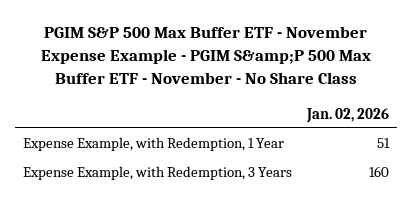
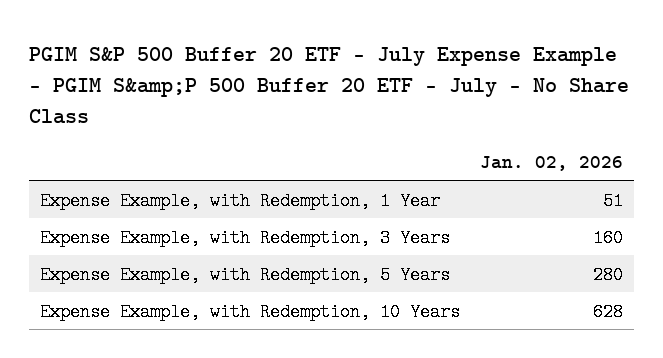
- PGIM S&P 500 Max Buffer ETF - November Expense Example - PGIM S&amp;P 500 Max Buffer ETF - November - No Share Class
+ PGIM S&P 500 Buffer 20 ETF - July Expense Example - PGIM S&amp;P 500 Buffer 20 ETF - July - No Share Class
+ Expense Example, with Redemption, 5 Years | 280
+ Expense Example, with Redemption, 10 Years | 628

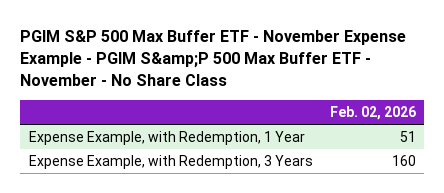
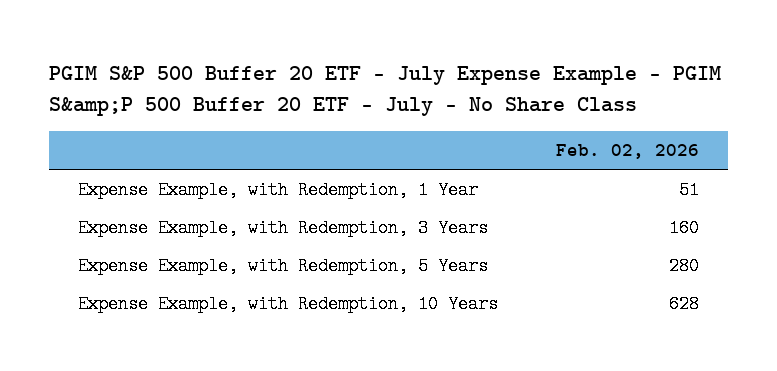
- PGIM S&P 500 Max Buffer ETF - November Expense Example - PGIM S&amp;P 500 Max Buffer ETF - November - No Share Class
+ PGIM S&P 500 Buffer 20 ETF - July Expense Example - PGIM S&amp;P 500 Buffer 20 ETF - July - No Share Class
+ Expense Example, with Redemption, 5 Years | 280
+ Expense Example, with Redemption, 10 Years | 628

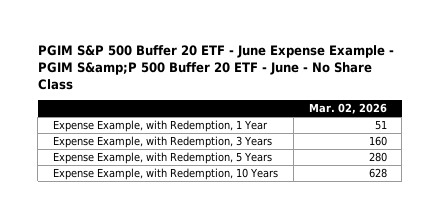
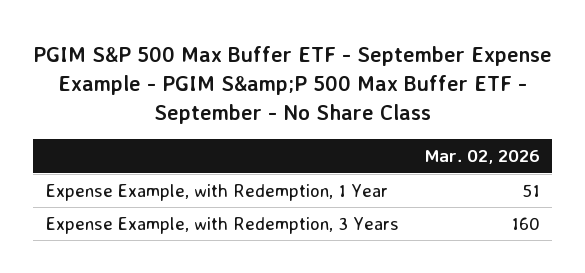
- PGIM S&P 500 Buffer 20 ETF - June Expense Example - PGIM S&amp;P 500 Buffer 20 ETF - June - No Share Class
+ PGIM S&P 500 Max Buffer ETF - September Expense Example - PGIM S&amp;P 500 Max Buffer ETF - September - No Share Class
- Expense Example, with Redemption, 5 Years | 280
- Expense Example, with Redemption, 10 Years | 628

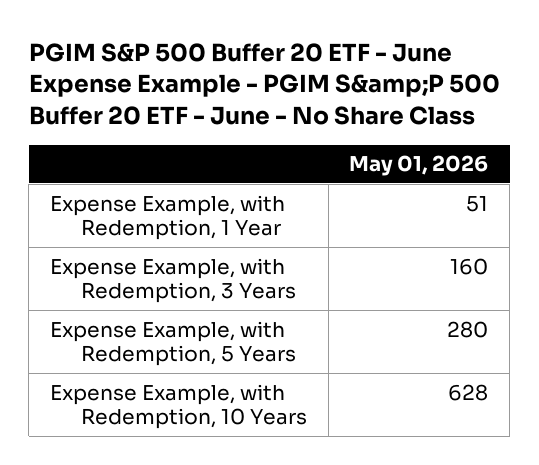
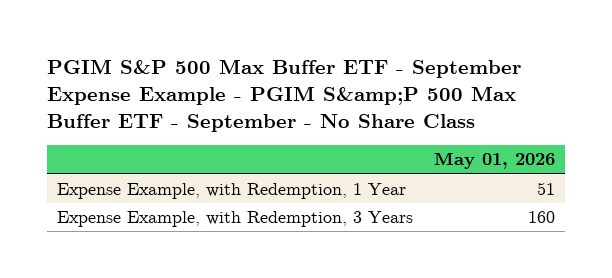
- PGIM S&P 500 Buffer 20 ETF - June Expense Example - PGIM S&amp;P 500 Buffer 20 ETF - June - No Share Class
+ PGIM S&P 500 Max Buffer ETF - September Expense Example - PGIM S&amp;P 500 Max Buffer ETF - September - No Share Class
- Expense Example, with Redemption, 5 Years | 280
- Expense Example, with Redemption, 10 Years | 628

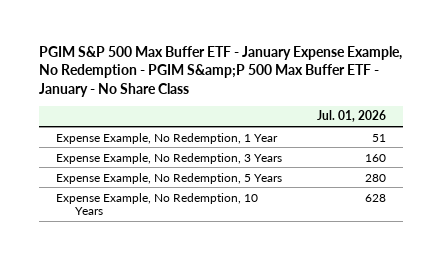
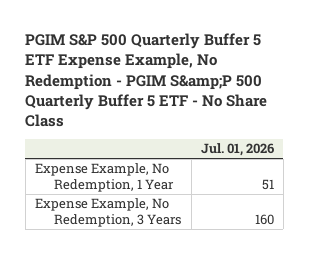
- PGIM S&P 500 Max Buffer ETF - January Expense Example, No Redemption - PGIM S&amp;P 500 Max Buffer ETF - January - No Share Class
+ PGIM S&P 500 Quarterly Buffer 5 ETF Expense Example, No Redemption - PGIM S&amp;P 500 Quarterly Buffer 5 ETF - No Share Class
- Expense Example, No Redemption, 5 Years | 280
- Expense Example, No Redemption, 10 Years | 628

